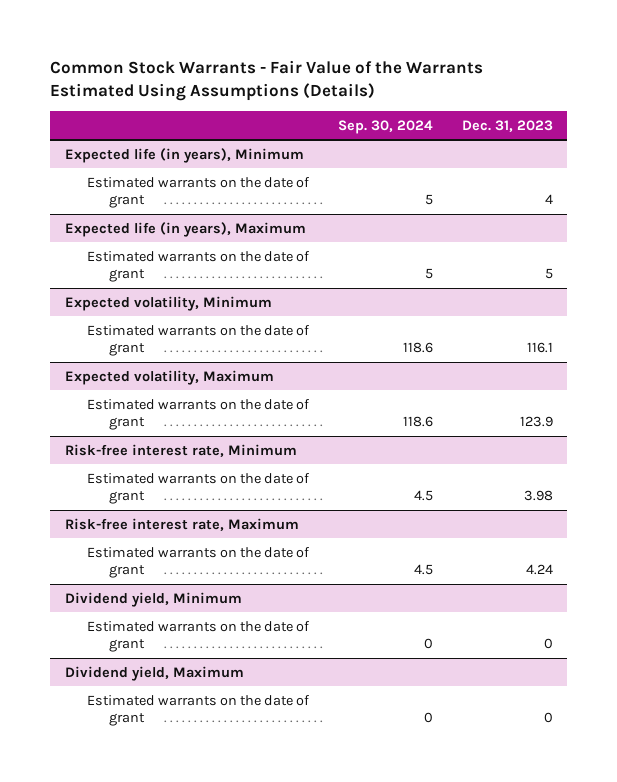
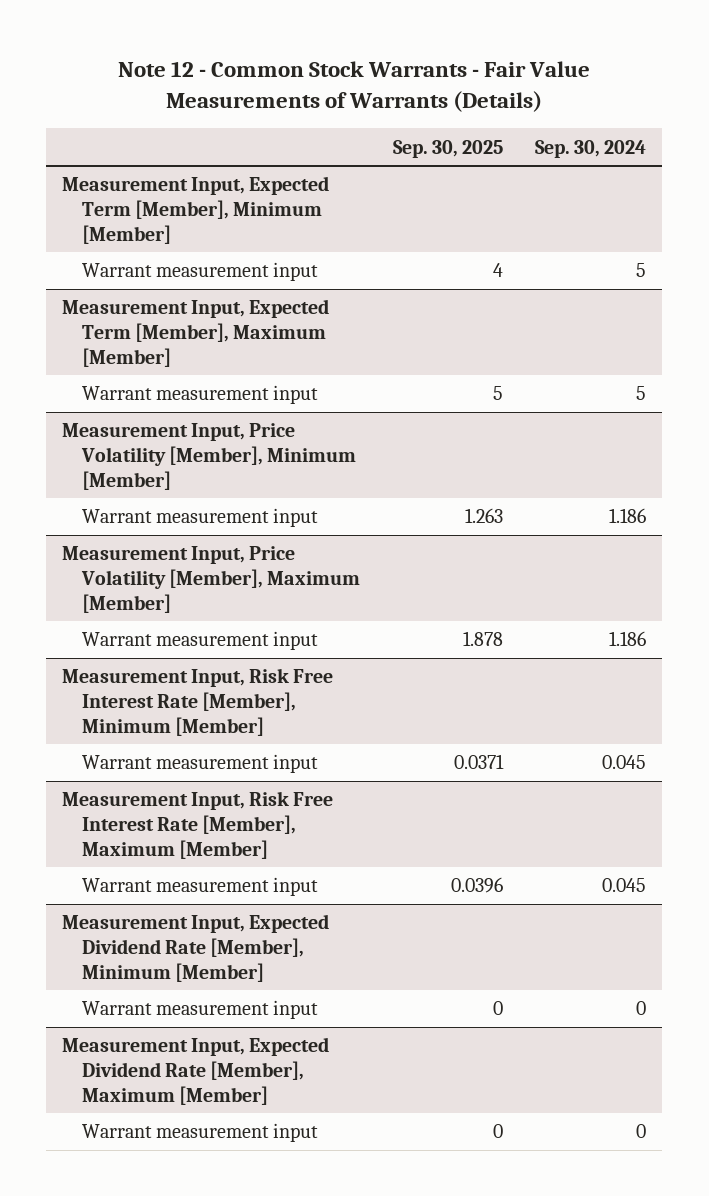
- Common Stock Warrants - Fair Value of the Warrants Estimated Using Assumptions (Details)
+ Note 12 - Common Stock Warrants - Fair Value Measurements of Warrants (Details)
- | Sep. 30, 2024 | Dec. 31, 2023
+ | Sep. 30, 2025 | Sep. 30, 2024
- Expected life (in years), Minimum
- Estimated warrants on the date of grant | 5 | 4
- Expected life (in years), Maximum
- Estimated warrants on the date of grant | 5 | 5
- Expected volatility, Minimum
- Estimated warrants on the date of grant | 118.6 | 116.1
- Expected volatility, Maximum
- Estimated warrants on the date of grant | 118.6 | 123.9
- Risk-free interest rate, Minimum
- Estimated warrants on the date of grant | 4.5 | 3.98
- Risk-free interest rate, Maximum
- Estimated warrants on the date of grant | 4.5 | 4.24
- Dividend yield, Minimum
- Estimated warrants on the date of grant | 0 | 0
- Dividend yield, Maximum
- Estimated warrants on the date of grant | 0 | 0
+ Measurement Input, Expected Term [Member], Minimum [Member]
+ Warrant measurement input | 4 | 5
+ Measurement Input, Expected Term [Member], Maximum [Member]
+ Warrant measurement input | 5 | 5
+ Measurement Input, Price Volatility [Member], Minimum [Member]
+ Warrant measurement input | 1.263 | 1.186
+ Measurement Input, Price Volatility [Member], Maximum [Member]
+ Warrant measurement input | 1.878 | 1.186
+ Measurement Input, Risk Free Interest Rate [Member], Minimum [Member]
+ Warrant measurement input | 0.0371 | 0.045
+ Measurement Input, Risk Free Interest Rate [Member], Maximum [Member]
+ Warrant measurement input | 0.0396 | 0.045
+ Measurement Input, Expected Dividend Rate [Member], Minimum [Member]
+ Warrant measurement input | 0 | 0
+ Measurement Input, Expected Dividend Rate [Member], Maximum [Member]
+ Warrant measurement input | 0 | 0

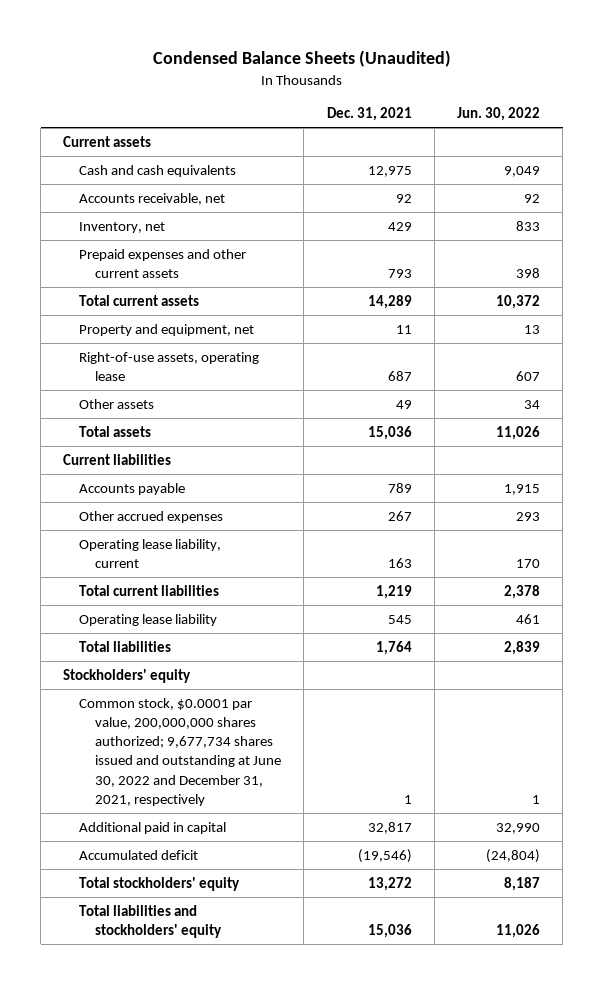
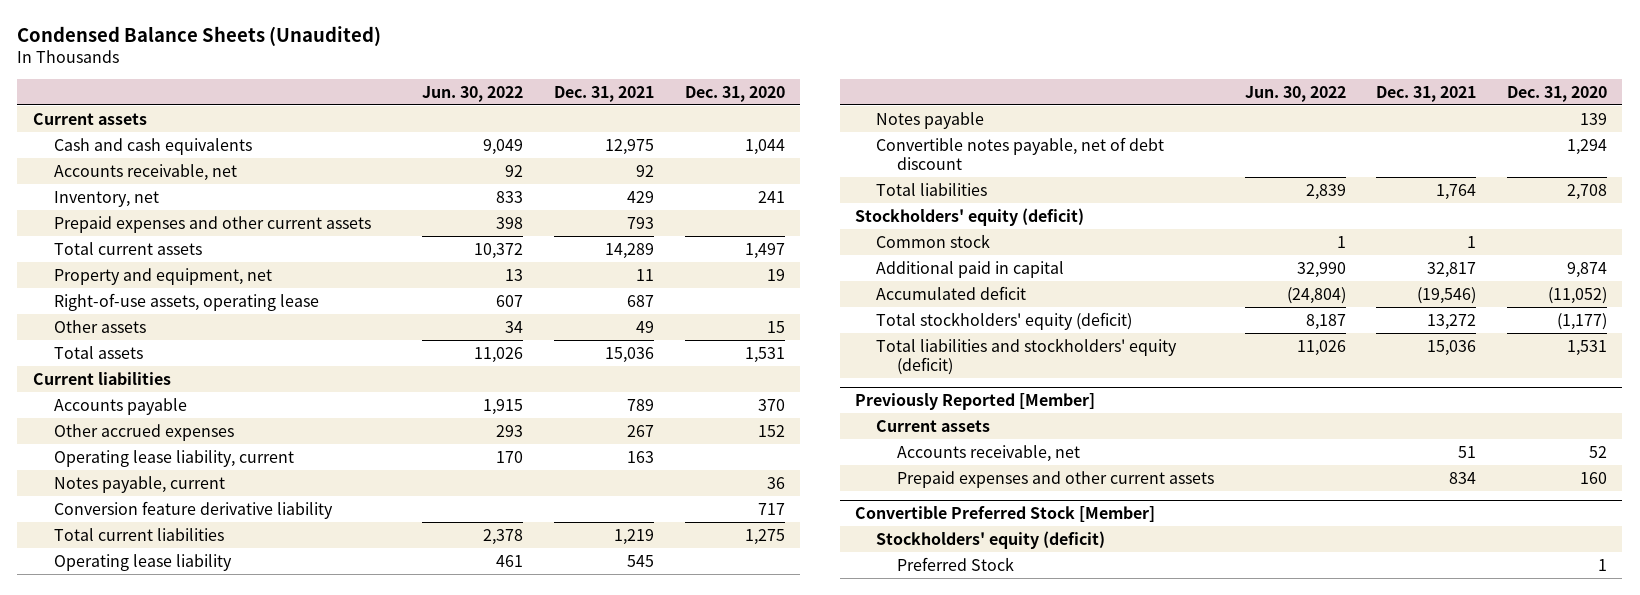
- | Dec. 31, 2021 | Jun. 30, 2022
+ | Jun. 30, 2022 | Dec. 31, 2021 | Dec. 31, 2020
+ Notes payable, current | | | 36
+ Conversion feature derivative liability | | | 717
+ Notes payable | | | 139
+ Convertible notes payable, net of debt discount | | | 1,294
- Stockholders' equity
- Common stock, $0.0001 par value, 200,000,000 shares authorized; 9,677,734 shares issued and outstanding at June 30, 2022 and December 31, 2021, respectively | 1 | 1
+ Stockholders' equity (deficit)
+ Common stock | 1 | 1 |
- Total stockholders' equity | 13,272 | 8,187
- Total liabilities and stockholders' equity | 15,036 | 11,026
+ Total stockholders' equity (deficit) | 8,187 | 13,272 | (1,177)
+ Total liabilities and stockholders' equity (deficit) | 11,026 | 15,036 | 1,531
+ Previously Reported [Member]
+ Current assets
+ Accounts receivable, net | | 51 | 52
+ Prepaid expenses and other current assets | | 834 | 160
+ Convertible Preferred Stock [Member]
+ Stockholders' equity (deficit)
+ Preferred Stock | | | 1

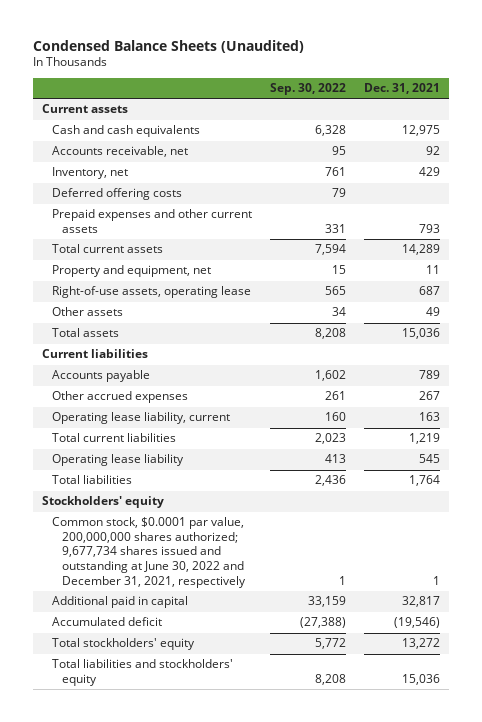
- | Jun. 30, 2022 | Dec. 31, 2021 | Dec. 31, 2020
+ | Sep. 30, 2022 | Dec. 31, 2021
+ Deferred offering costs | 79 |
- Notes payable, current | | | 36
- Conversion feature derivative liability | | | 717
- Notes payable | | | 139
- Convertible notes payable, net of debt discount | | | 1,294
- Stockholders' equity (deficit)
- Common stock | 1 | 1 |
+ Stockholders' equity
+ Common stock, $0.0001 par value, 200,000,000 shares authorized; 9,677,734 shares issued and outstanding at June 30, 2022 and December 31, 2021, respectively | 1 | 1
- Total stockholders' equity (deficit) | 8,187 | 13,272 | (1,177)
- Total liabilities and stockholders' equity (deficit) | 11,026 | 15,036 | 1,531
- Previously Reported [Member]
- Current assets
- Accounts receivable, net | | 51 | 52
- Prepaid expenses and other current assets | | 834 | 160
- Convertible Preferred Stock [Member]
- Stockholders' equity (deficit)
- Preferred Stock | | | 1
+ Total stockholders' equity | 5,772 | 13,272
+ Total liabilities and stockholders' equity | 8,208 | 15,036

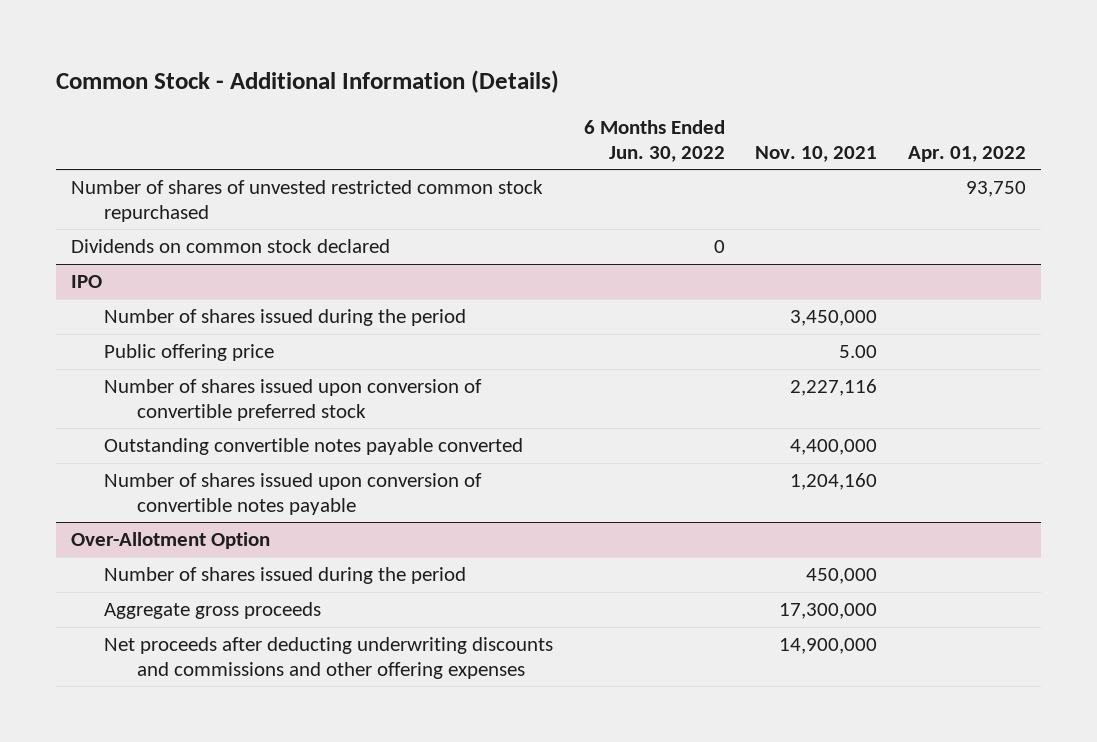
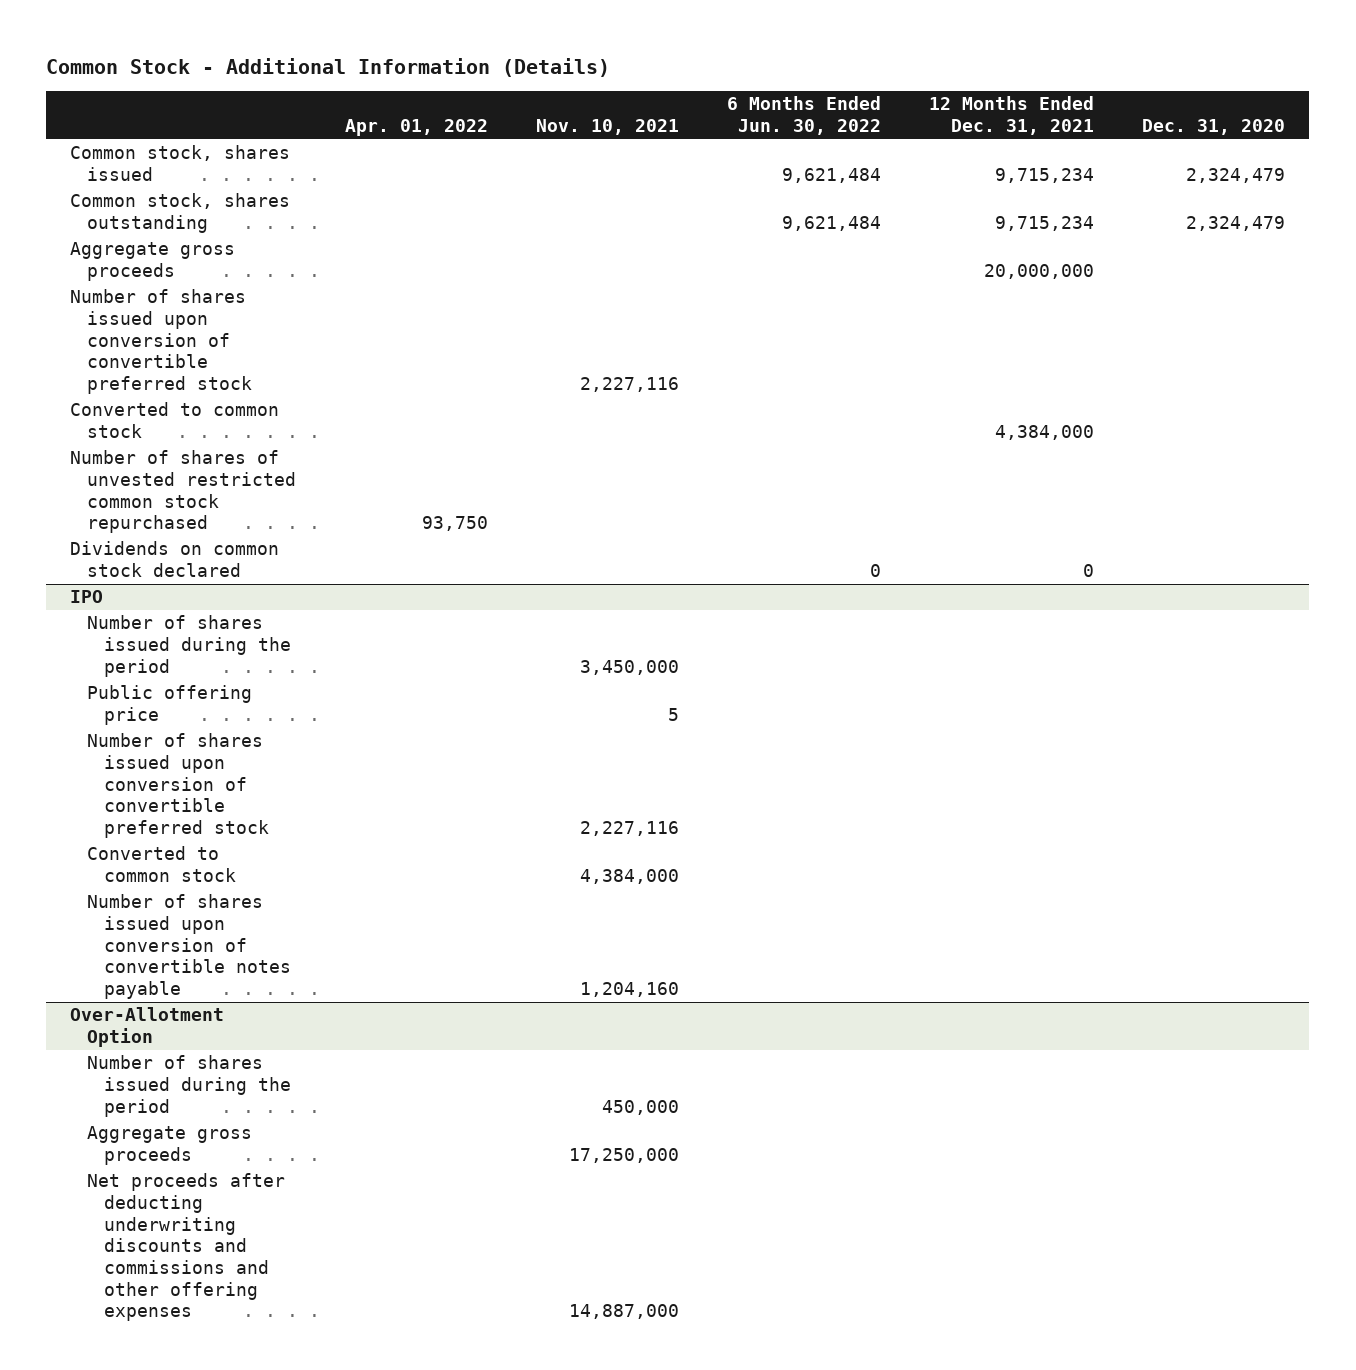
- | 6 Months Ended Jun. 30, 2022 | Nov. 10, 2021 | Apr. 01, 2022
+ | Apr. 01, 2022 | Nov. 10, 2021 | 6 Months Ended Jun. 30, 2022 | 12 Months Ended Dec. 31, 2021 | Dec. 31, 2020
+ Common stock, shares issued | | | 9,621,484 | 9,715,234 | 2,324,479
+ Common stock, shares outstanding | | | 9,621,484 | 9,715,234 | 2,324,479
+ Aggregate gross proceeds | | | | 20,000,000 |
+ Number of shares issued upon conversion of convertible preferred stock | | 2,227,116 | | |
+ Converted to common stock | | | | 4,384,000 |
@ IPO
- Public offering price | | 5.00 |
+ Public offering price | | 5 | | |
- Outstanding convertible notes payable converted | | 4,400,000 |
+ Converted to common stock | | 4,384,000 | | |
@ Over-Allotment Option
- Aggregate gross proceeds | | 17,300,000 |
- Net proceeds after deducting underwriting discounts and commissions and other offering expenses | | 14,900,000 |
+ Aggregate gross proceeds | | 17,250,000 | | |
+ Net proceeds after deducting underwriting discounts and commissions and other offering expenses | | 14,887,000 | | |

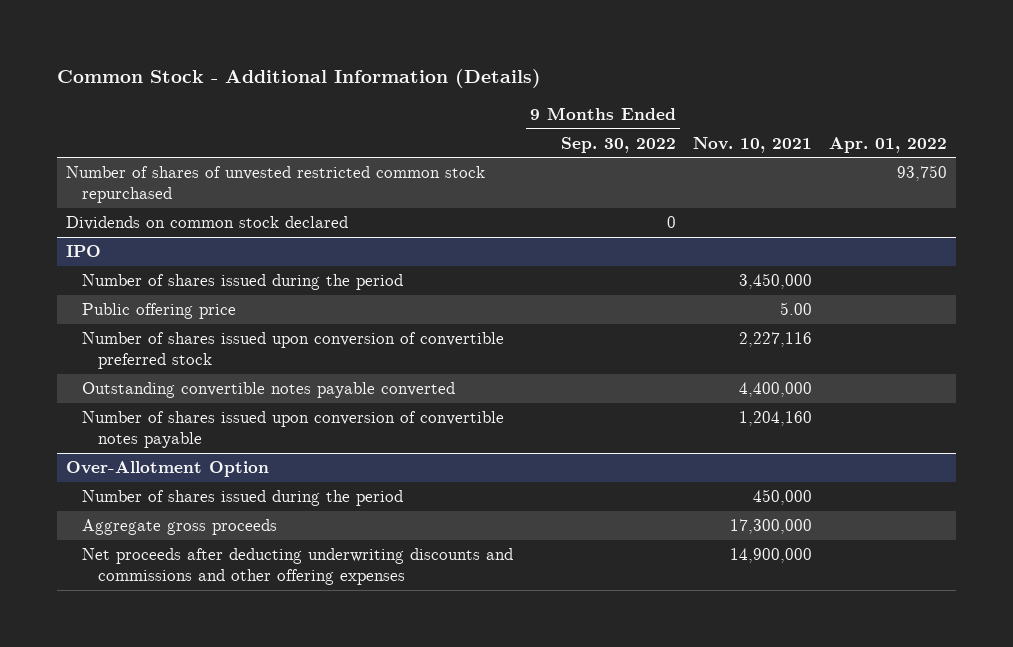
- | Apr. 01, 2022 | Nov. 10, 2021 | 6 Months Ended Jun. 30, 2022 | 12 Months Ended Dec. 31, 2021 | Dec. 31, 2020
+ | 9 Months Ended Sep. 30, 2022 | Nov. 10, 2021 | Apr. 01, 2022
- Common stock, shares issued | | | 9,621,484 | 9,715,234 | 2,324,479
- Common stock, shares outstanding | | | 9,621,484 | 9,715,234 | 2,324,479
- Aggregate gross proceeds | | | | 20,000,000 |
- Number of shares issued upon conversion of convertible preferred stock | | 2,227,116 | | |
- Converted to common stock | | | | 4,384,000 |
@ IPO
- Public offering price | | 5 | | |
+ Public offering price | | 5.00 |
- Converted to common stock | | 4,384,000 | | |
+ Outstanding convertible notes payable converted | | 4,400,000 |
@ Over-Allotment Option
- Aggregate gross proceeds | | 17,250,000 | | |
- Net proceeds after deducting underwriting discounts and commissions and other offering expenses | | 14,887,000 | | |
+ Aggregate gross proceeds | | 17,300,000 |
+ Net proceeds after deducting underwriting discounts and commissions and other offering expenses | | 14,900,000 |

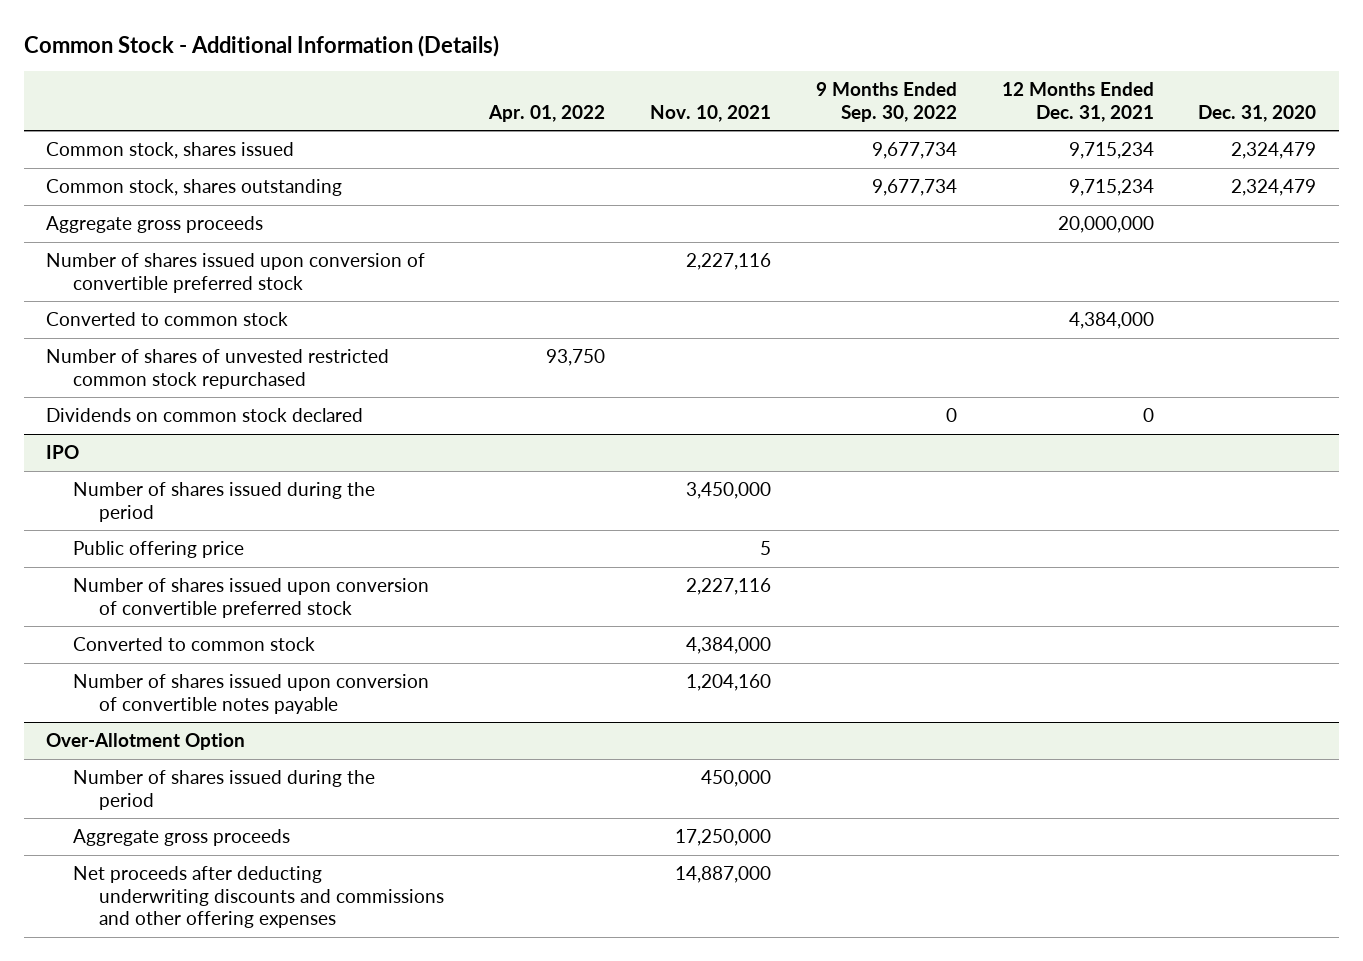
- | 9 Months Ended Sep. 30, 2022 | Nov. 10, 2021 | Apr. 01, 2022
+ | Apr. 01, 2022 | Nov. 10, 2021 | 9 Months Ended Sep. 30, 2022 | 12 Months Ended Dec. 31, 2021 | Dec. 31, 2020
+ Common stock, shares issued | | | 9,677,734 | 9,715,234 | 2,324,479
+ Common stock, shares outstanding | | | 9,677,734 | 9,715,234 | 2,324,479
+ Aggregate gross proceeds | | | | 20,000,000 |
+ Number of shares issued upon conversion of convertible preferred stock | | 2,227,116 | | |
+ Converted to common stock | | | | 4,384,000 |
@ IPO
- Public offering price | | 5.00 |
+ Public offering price | | 5 | | |
- Outstanding convertible notes payable converted | | 4,400,000 |
+ Converted to common stock | | 4,384,000 | | |
@ Over-Allotment Option
- Aggregate gross proceeds | | 17,300,000 |
- Net proceeds after deducting underwriting discounts and commissions and other offering expenses | | 14,900,000 |
+ Aggregate gross proceeds | | 17,250,000 | | |
+ Net proceeds after deducting underwriting discounts and commissions and other offering expenses | | 14,887,000 | | |

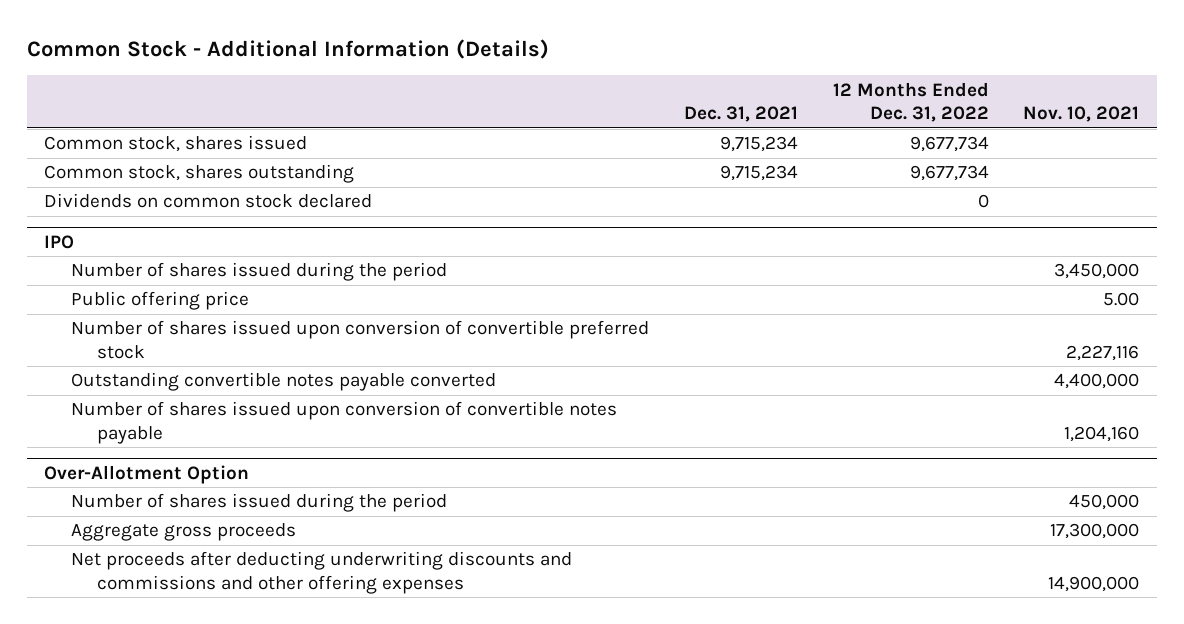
- | Apr. 01, 2022 | Nov. 10, 2021 | 9 Months Ended Sep. 30, 2022 | 12 Months Ended Dec. 31, 2021 | Dec. 31, 2020
+ | Dec. 31, 2021 | 12 Months Ended Dec. 31, 2022 | Nov. 10, 2021
- Aggregate gross proceeds | | | | 20,000,000 |
- Number of shares issued upon conversion of convertible preferred stock | | 2,227,116 | | |
- Converted to common stock | | | | 4,384,000 |
- Number of shares of unvested restricted common stock repurchased | 93,750 | | | |
@ IPO
- Public offering price | | 5 | | |
+ Public offering price | | | 5.00
- Converted to common stock | | 4,384,000 | | |
+ Outstanding convertible notes payable converted | | | 4,400,000
@ Over-Allotment Option
- Aggregate gross proceeds | | 17,250,000 | | |
- Net proceeds after deducting underwriting discounts and commissions and other offering expenses | | 14,887,000 | | |
+ Aggregate gross proceeds | | | 17,300,000
+ Net proceeds after deducting underwriting discounts and commissions and other offering expenses | | | 14,900,000

